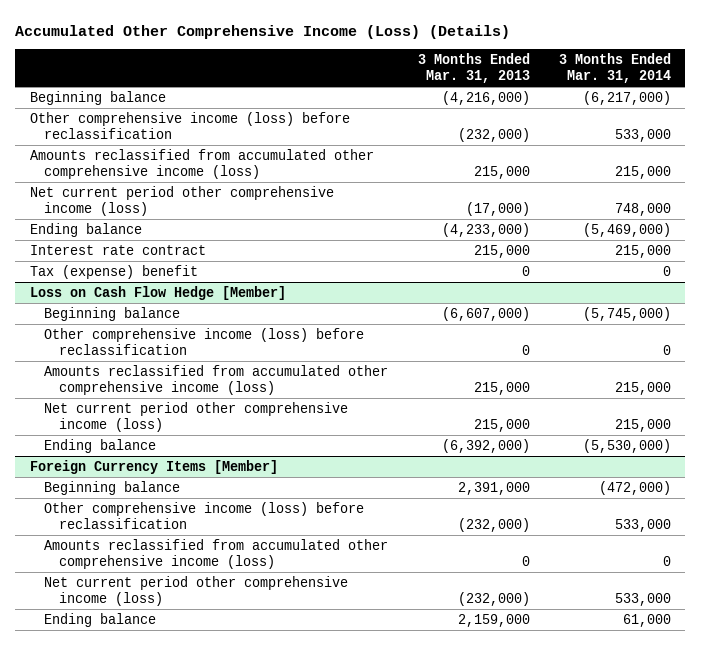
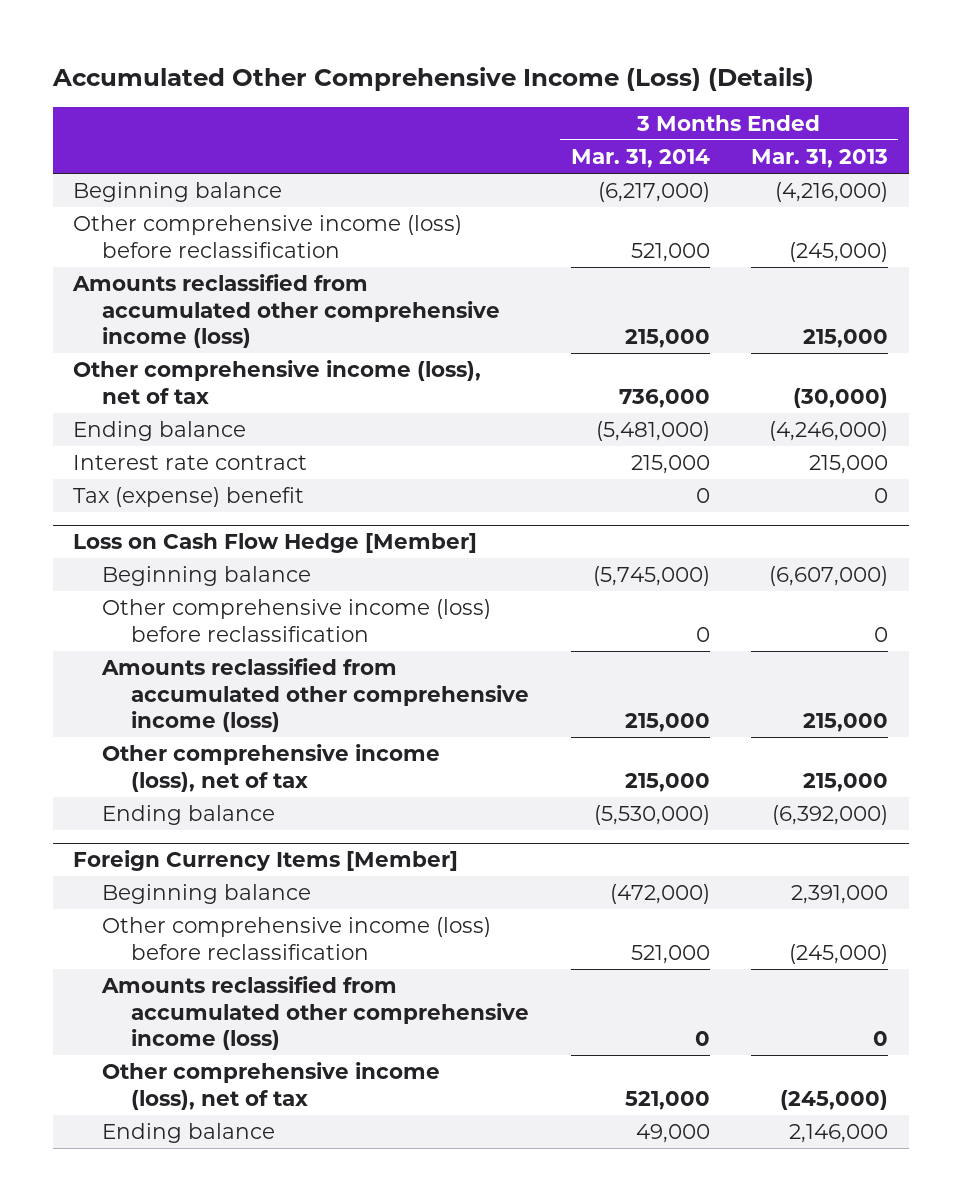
- | 3 Months Ended Mar. 31, 2013 | 3 Months Ended Mar. 31, 2014
+ | 3 Months Ended Mar. 31, 2014 | 3 Months Ended Mar. 31, 2013
- Other comprehensive income (loss) before reclassification | (232,000) | 533,000
+ Other comprehensive income (loss) before reclassification | 521,000 | (245,000)
- Net current period other comprehensive income (loss) | (17,000) | 748,000
- Ending balance | (4,233,000) | (5,469,000)
+ Other comprehensive income (loss), net of tax | 736,000 | (30,000)
+ Ending balance | (5,481,000) | (4,246,000)
@ Loss on Cash Flow Hedge [Member]
- Net current period other comprehensive income (loss) | 215,000 | 215,000
+ Other comprehensive income (loss), net of tax | 215,000 | 215,000
@ Foreign Currency Items [Member]
- Other comprehensive income (loss) before reclassification | (232,000) | 533,000
+ Other comprehensive income (loss) before reclassification | 521,000 | (245,000)
- Net current period other comprehensive income (loss) | (232,000) | 533,000
- Ending balance | 2,159,000 | 61,000
+ Other comprehensive income (loss), net of tax | 521,000 | (245,000)
+ Ending balance | 49,000 | 2,146,000

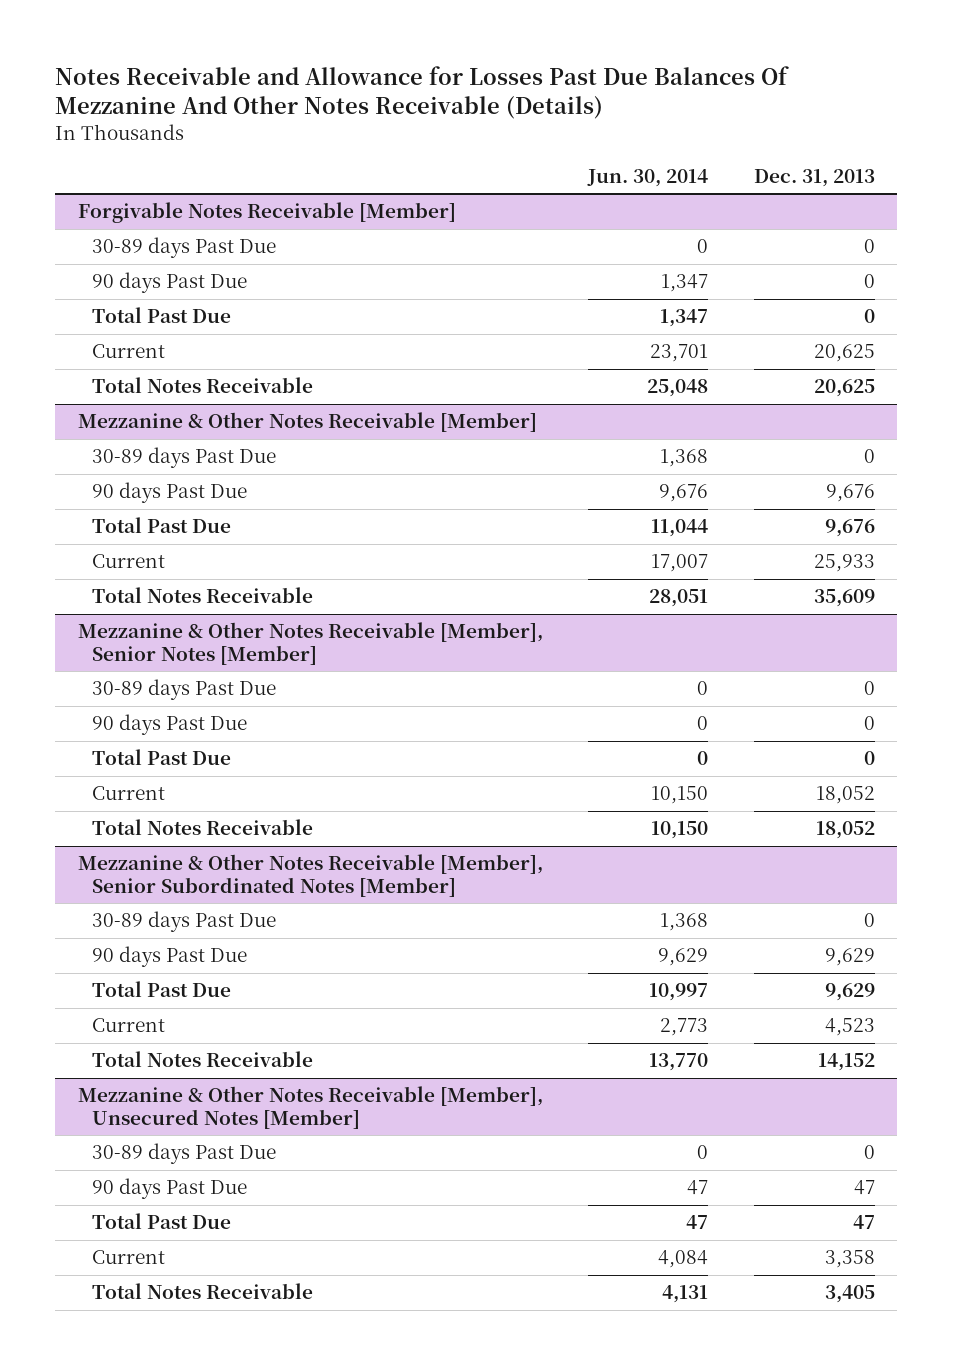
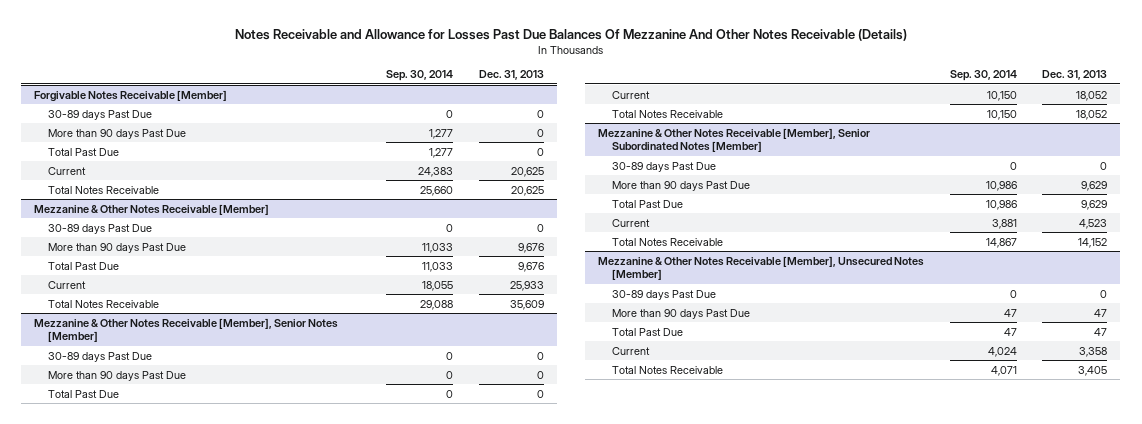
- | Jun. 30, 2014 | Dec. 31, 2013
+ | Sep. 30, 2014 | Dec. 31, 2013
@ Forgivable Notes Receivable [Member]
- 90 days Past Due | 1,347 | 0
+ More than 90 days Past Due | 1,277 | 0
@ Mezzanine & Other Notes Receivable [Member]
- 90 days Past Due | 9,676 | 9,676
+ More than 90 days Past Due | 11,033 | 9,676
@ Mezzanine & Other Notes Receivable [Member], Senior Notes [Member]
- 90 days Past Due | 0 | 0
+ More than 90 days Past Due | 0 | 0
@ Mezzanine & Other Notes Receivable [Member], Senior Subordinated Notes [Member]
- 90 days Past Due | 9,629 | 9,629
+ More than 90 days Past Due | 10,986 | 9,629
@ Mezzanine & Other Notes Receivable [Member], Unsecured Notes [Member]
- 90 days Past Due | 47 | 47
+ More than 90 days Past Due | 47 | 47

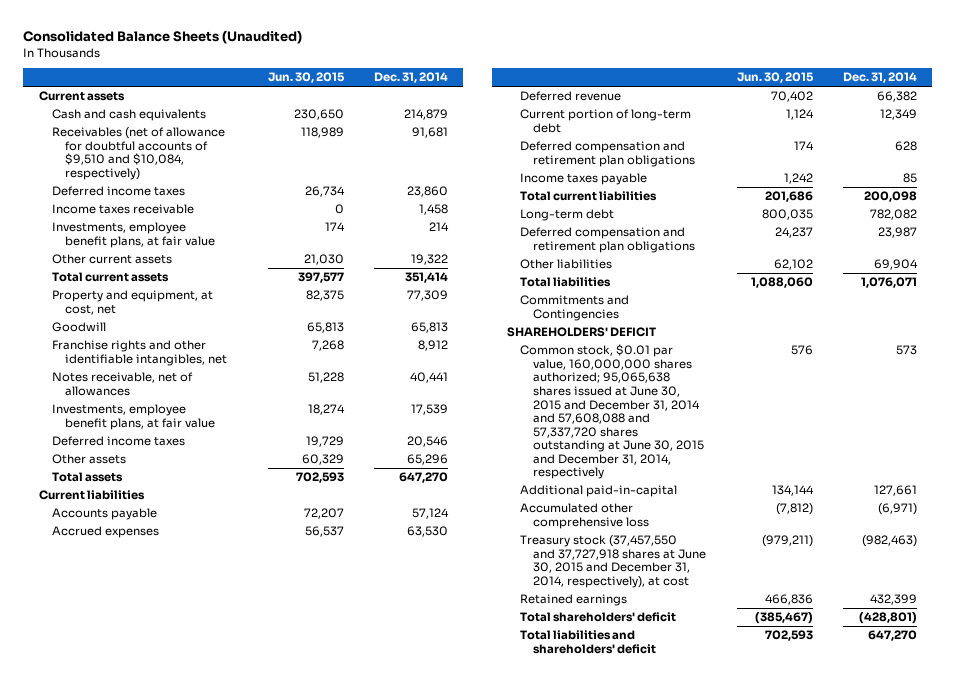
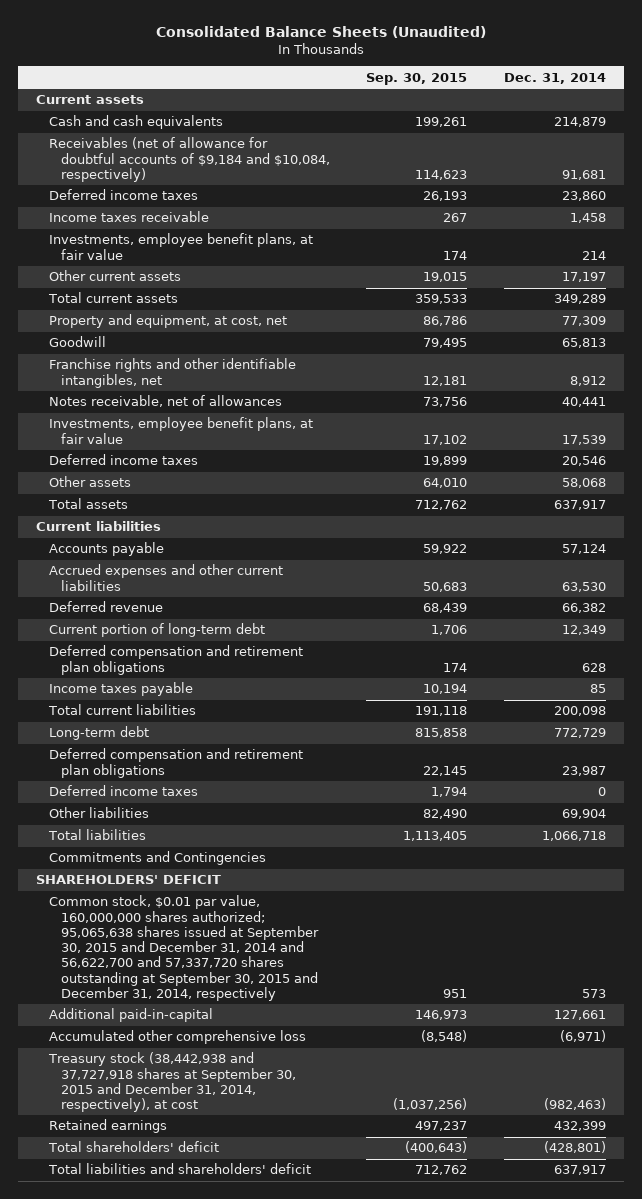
- | Jun. 30, 2015 | Dec. 31, 2014
+ | Sep. 30, 2015 | Dec. 31, 2014
- Receivables (net of allowance for doubtful accounts of $9,510 and $10,084, respectively) | 118,989 | 91,681
+ Receivables (net of allowance for doubtful accounts of $9,184 and $10,084, respectively) | 114,623 | 91,681
- Other current assets | 21,030 | 19,322
- Total current assets | 397,577 | 351,414
+ Other current assets | 19,015 | 17,197
+ Total current assets | 359,533 | 349,289
- Other assets | 60,329 | 65,296
- Total assets | 702,593 | 647,270
+ Other assets | 64,010 | 58,068
+ Total assets | 712,762 | 637,917
- Accrued expenses | 56,537 | 63,530
+ Accrued expenses and other current liabilities | 50,683 | 63,530
- Long-term debt | 800,035 | 782,082
+ Long-term debt | 815,858 | 772,729
+ Deferred income taxes | 1,794 | 0
- Total liabilities | 1,088,060 | 1,076,071
+ Total liabilities | 1,113,405 | 1,066,718
- Common stock, $0.01 par value, 160,000,000 shares authorized; 95,065,638 shares issued at June 30, 2015 and December 31, 2014 and 57,608,088 and 57,337,720 shares outstanding at June 30, 2015 and December 31, 2014, respectively | 576 | 573
+ Common stock, $0.01 par value, 160,000,000 shares authorized; 95,065,638 shares issued at September 30, 2015 and December 31, 2014 and 56,622,700 and 57,337,720 shares outstanding at September 30, 2015 and December 31, 2014, respectively | 951 | 573
- Treasury stock (37,457,550 and 37,727,918 shares at June 30, 2015 and December 31, 2014, respectively), at cost | (979,211) | (982,463)
+ Treasury stock (38,442,938 and 37,727,918 shares at September 30, 2015 and December 31, 2014, respectively), at cost | (1,037,256) | (982,463)
- Total liabilities and shareholders' deficit | 702,593 | 647,270
+ Total liabilities and shareholders' deficit | 712,762 | 637,917

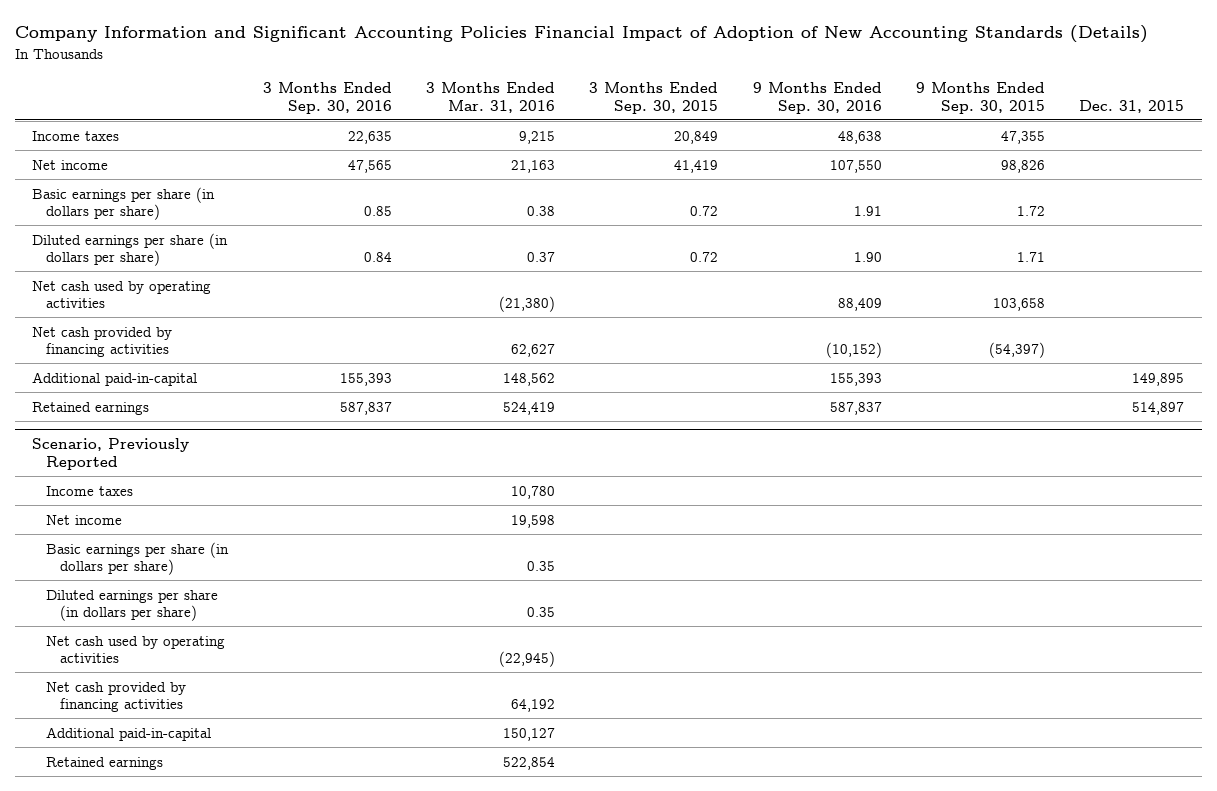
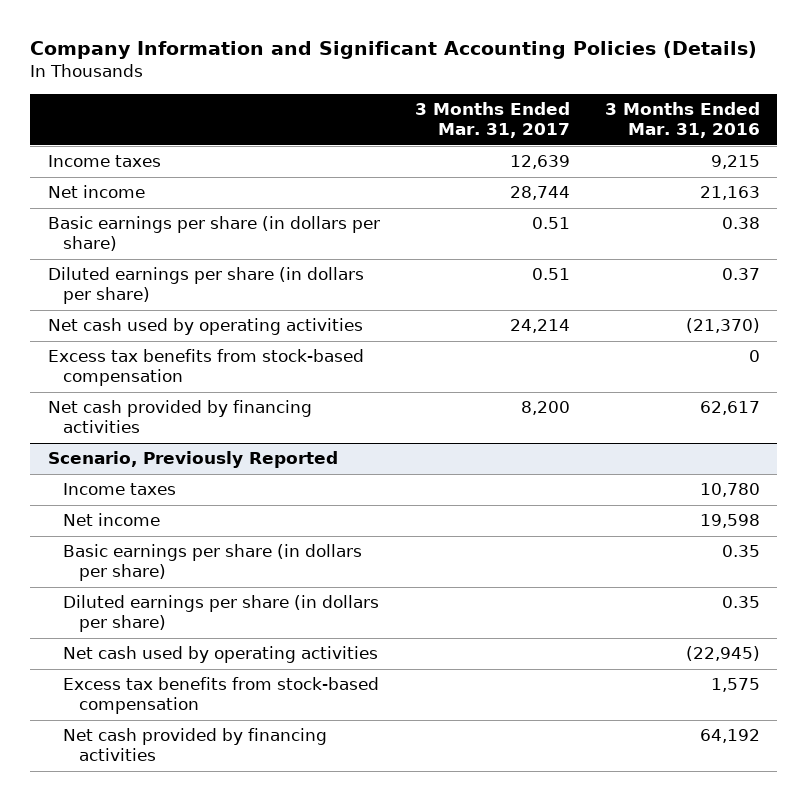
- Company Information and Significant Accounting Policies Financial Impact of Adoption of New Accounting Standards (Details)
+ Company Information and Significant Accounting Policies (Details)
- | 3 Months Ended Sep. 30, 2016 | 3 Months Ended Mar. 31, 2016 | 3 Months Ended Sep. 30, 2015 | 9 Months Ended Sep. 30, 2016 | 9 Months Ended Sep. 30, 2015 | Dec. 31, 2015
+ | 3 Months Ended Mar. 31, 2017 | 3 Months Ended Mar. 31, 2016
- Net cash used by operating activities | | (21,380) | | 88,409 | 103,658 |
- Net cash provided by financing activities | | 62,627 | | (10,152) | (54,397) |
- Additional paid-in-capital | 155,393 | 148,562 | | 155,393 | | 149,895
- Retained earnings | 587,837 | 524,419 | | 587,837 | | 514,897
+ Net cash used by operating activities | 24,214 | (21,370)
+ Excess tax benefits from stock-based compensation | | 0
+ Net cash provided by financing activities | 8,200 | 62,617
@ Scenario, Previously Reported
+ Excess tax benefits from stock-based compensation | | 1,575
- Additional paid-in-capital | | 150,127 | | | |
- Retained earnings | | 522,854 | | | |

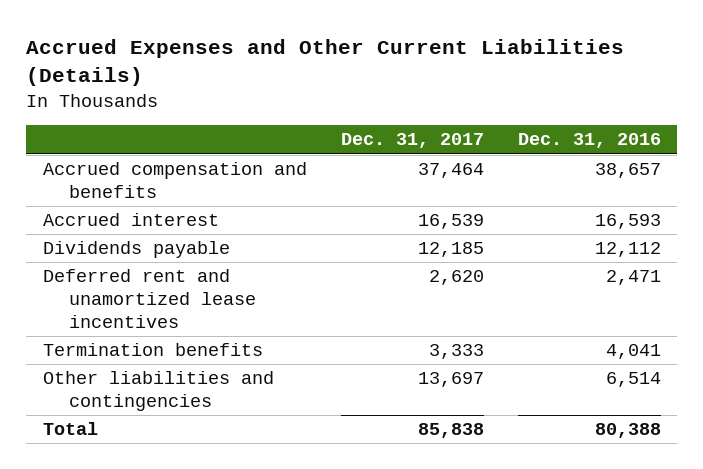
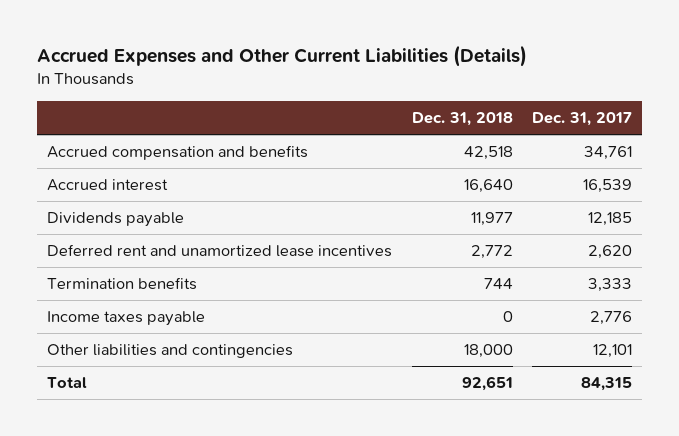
- | Dec. 31, 2017 | Dec. 31, 2016
+ | Dec. 31, 2018 | Dec. 31, 2017
- Accrued compensation and benefits | 37,464 | 38,657
+ Accrued compensation and benefits | 42,518 | 34,761
- Other liabilities and contingencies | 13,697 | 6,514
- Total | 85,838 | 80,388
+ Income taxes payable | 0 | 2,776
+ Other liabilities and contingencies | 18,000 | 12,101
+ Total | 92,651 | 84,315

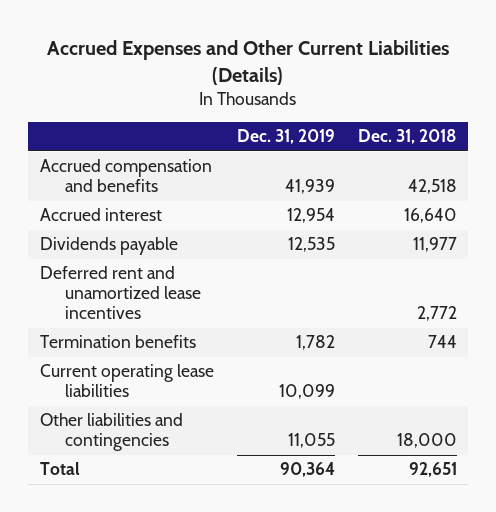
- | Dec. 31, 2018 | Dec. 31, 2017
+ | Dec. 31, 2019 | Dec. 31, 2018
- Income taxes payable | 0 | 2,776
+ Current operating lease liabilities | 10,099 |

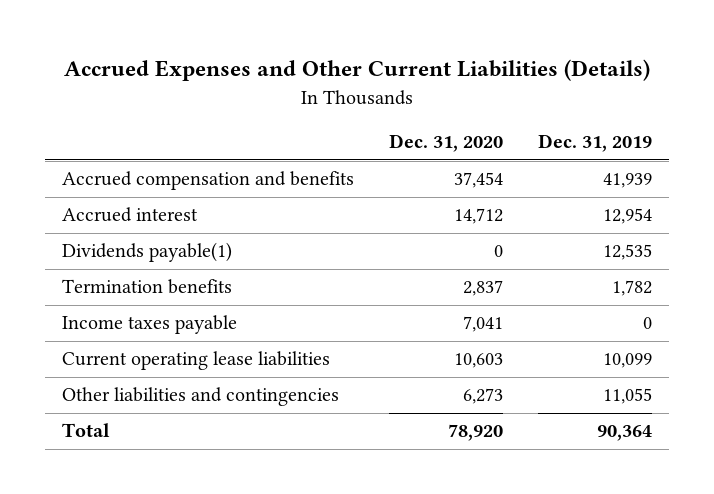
- | Dec. 31, 2019 | Dec. 31, 2018
+ | Dec. 31, 2020 | Dec. 31, 2019
- Dividends payable | 12,535 | 11,977
- Deferred rent and unamortized lease incentives | | 2,772
+ Dividends payable(1) | 0 | 12,535
+ Income taxes payable | 7,041 | 0

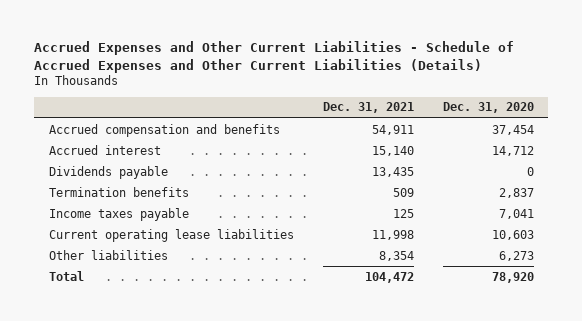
- Accrued Expenses and Other Current Liabilities (Details)
+ Accrued Expenses and Other Current Liabilities - Schedule of Accrued Expenses and Other Current Liabilities (Details)
- | Dec. 31, 2020 | Dec. 31, 2019
+ | Dec. 31, 2021 | Dec. 31, 2020
- Dividends payable(1) | 0 | 12,535
+ Dividends payable | 13,435 | 0
- Other liabilities and contingencies | 6,273 | 11,055
+ Other liabilities | 8,354 | 6,273

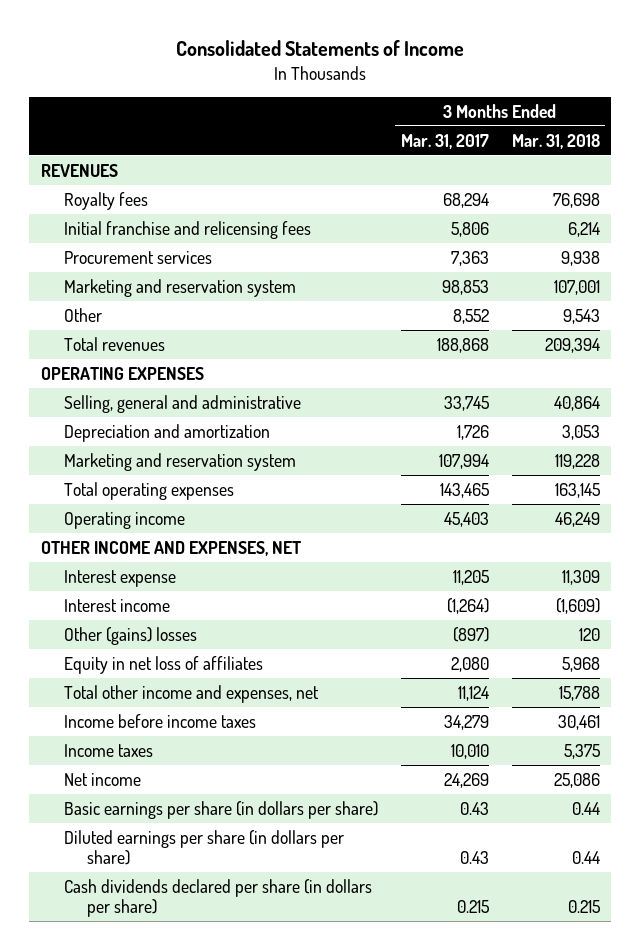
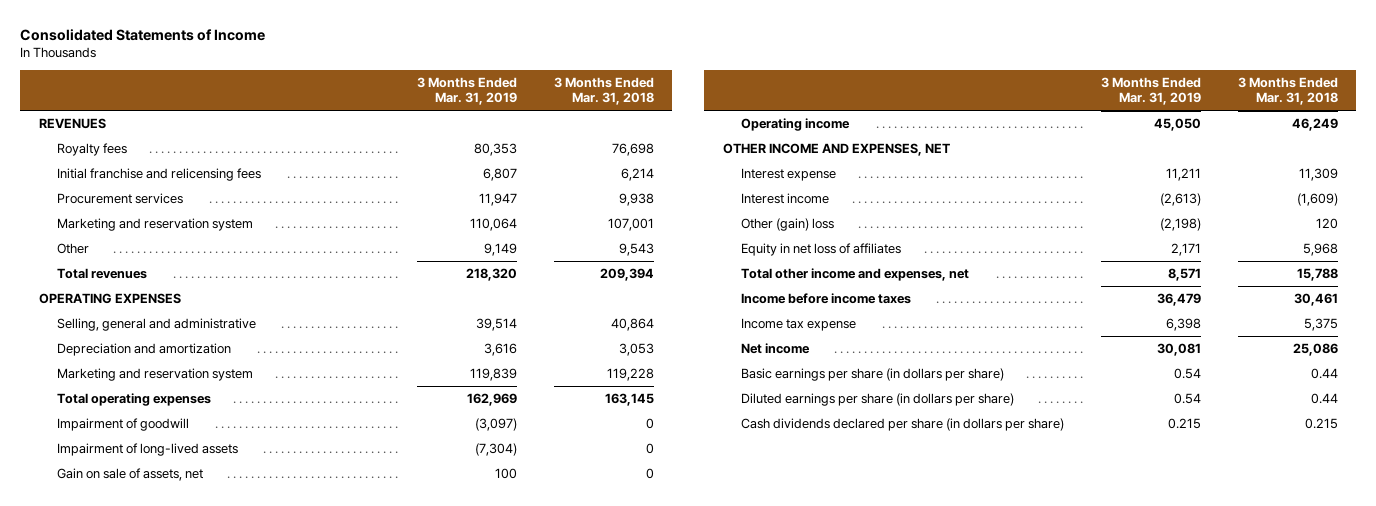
- | 3 Months Ended Mar. 31, 2017 | 3 Months Ended Mar. 31, 2018
+ | 3 Months Ended Mar. 31, 2019 | 3 Months Ended Mar. 31, 2018
+ Impairment of goodwill | (3,097) | 0
+ Impairment of long-lived assets | (7,304) | 0
+ Gain on sale of assets, net | 100 | 0
- Other (gains) losses | (897) | 120
+ Other (gain) loss | (2,198) | 120
- Income taxes | 10,010 | 5,375
+ Income tax expense | 6,398 | 5,375

